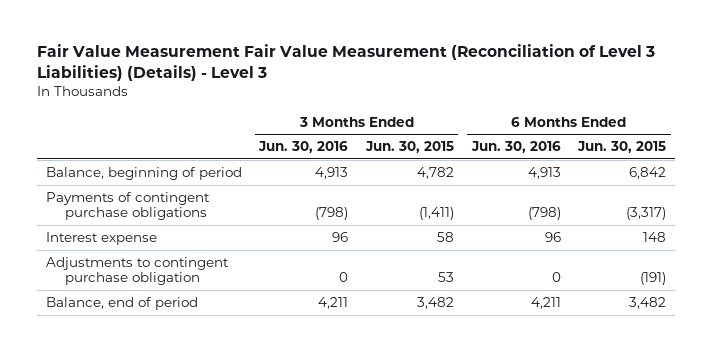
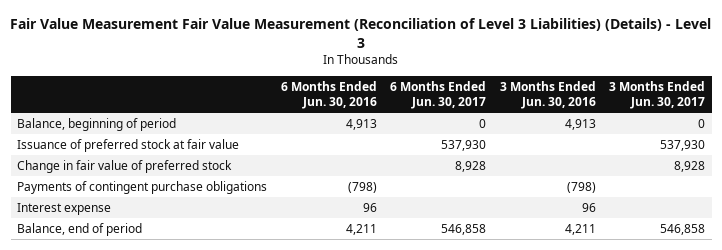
- | 3 Months Ended Jun. 30, 2016 | 3 Months Ended Jun. 30, 2015 | 6 Months Ended Jun. 30, 2016 | 6 Months Ended Jun. 30, 2015
+ | 6 Months Ended Jun. 30, 2016 | 6 Months Ended Jun. 30, 2017 | 3 Months Ended Jun. 30, 2016 | 3 Months Ended Jun. 30, 2017
+ Issuance of preferred stock at fair value | | 537,930 | | 537,930
+ Change in fair value of preferred stock | | 8,928 | | 8,928
- Adjustments to contingent purchase obligation | 0 | 53 | 0 | (191)

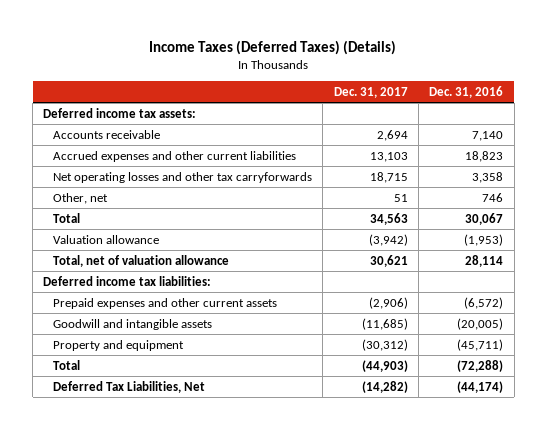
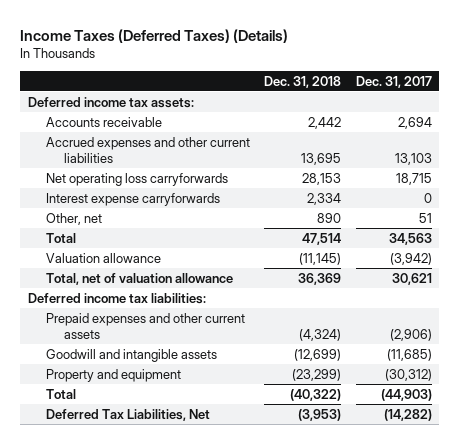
- | Dec. 31, 2017 | Dec. 31, 2016
+ | Dec. 31, 2018 | Dec. 31, 2017
- Net operating losses and other tax carryforwards | 18,715 | 3,358
+ Net operating loss carryforwards | 28,153 | 18,715
+ Interest expense carryforwards | 2,334 | 0

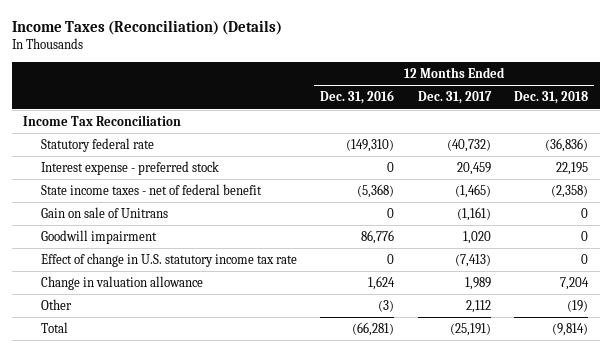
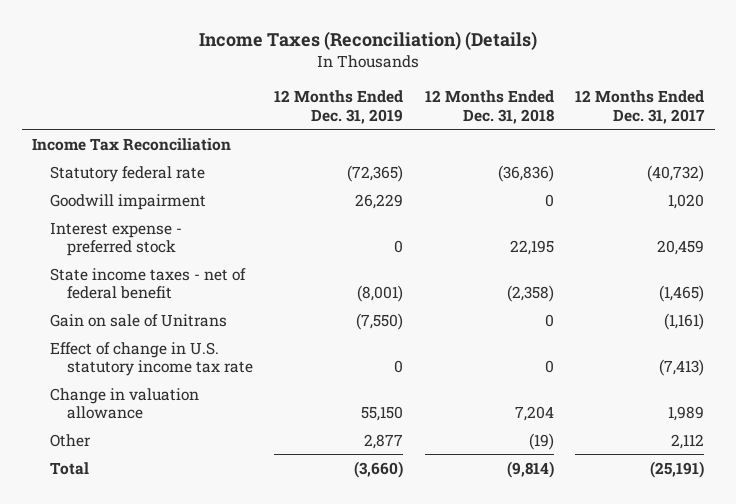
- | 12 Months Ended Dec. 31, 2016 | 12 Months Ended Dec. 31, 2017 | 12 Months Ended Dec. 31, 2018
+ | 12 Months Ended Dec. 31, 2019 | 12 Months Ended Dec. 31, 2018 | 12 Months Ended Dec. 31, 2017
moved up: Goodwill impairment | 26,229 | 0 | 1,020

